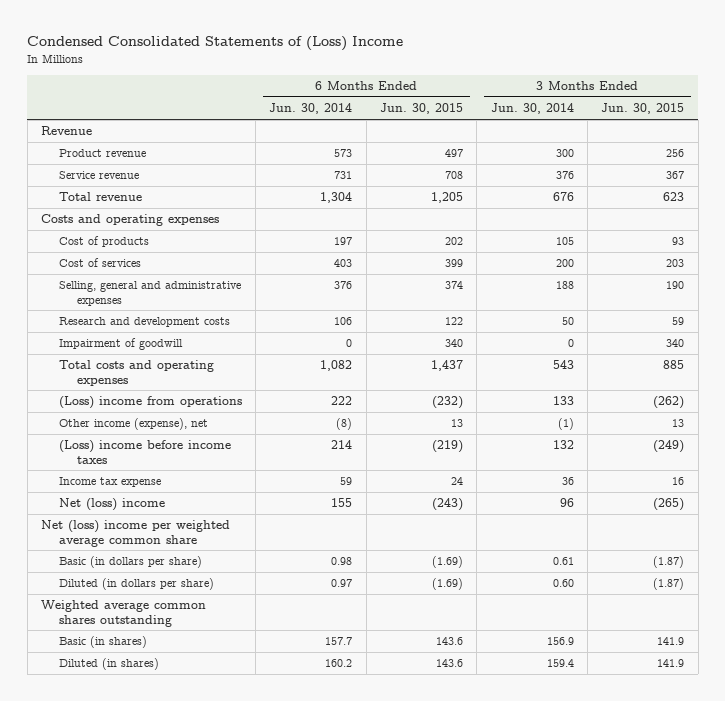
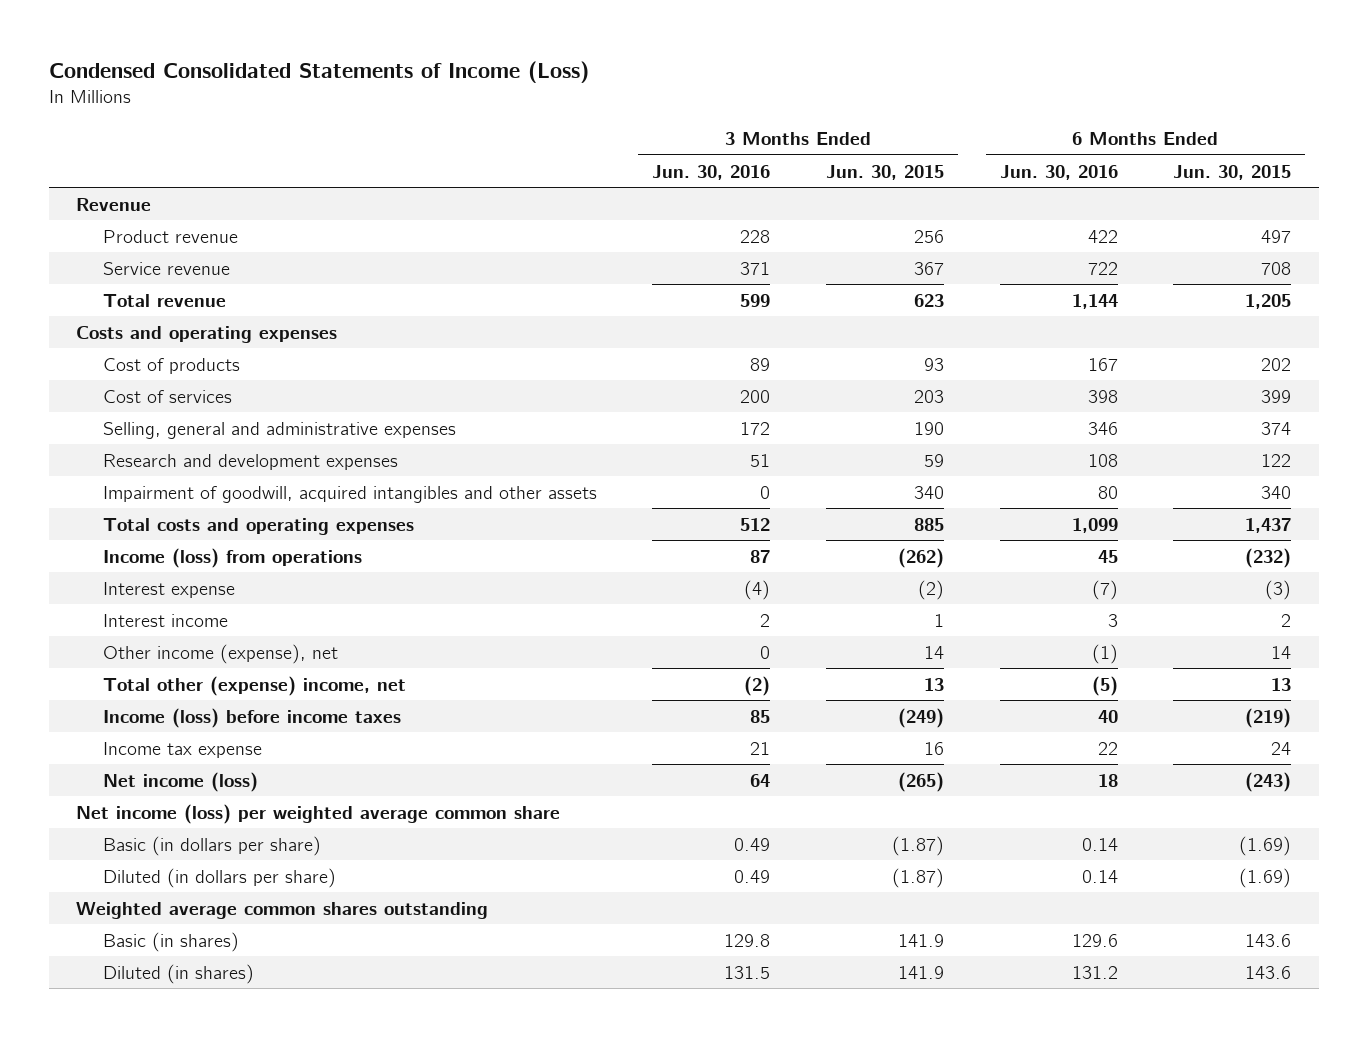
- Condensed Consolidated Statements of (Loss) Income
+ Condensed Consolidated Statements of Income (Loss)
- | 6 Months Ended Jun. 30, 2014 | 6 Months Ended Jun. 30, 2015 | 3 Months Ended Jun. 30, 2014 | 3 Months Ended Jun. 30, 2015
+ | 3 Months Ended Jun. 30, 2016 | 3 Months Ended Jun. 30, 2015 | 6 Months Ended Jun. 30, 2016 | 6 Months Ended Jun. 30, 2015
- Research and development costs | 106 | 122 | 50 | 59
- Impairment of goodwill | 0 | 340 | 0 | 340
+ Research and development expenses | 51 | 59 | 108 | 122
+ Impairment of goodwill, acquired intangibles and other assets | 0 | 340 | 80 | 340
- (Loss) income from operations | 222 | (232) | 133 | (262)
- Other income (expense), net | (8) | 13 | (1) | 13
- (Loss) income before income taxes | 214 | (219) | 132 | (249)
+ Income (loss) from operations | 87 | (262) | 45 | (232)
+ Interest expense | (4) | (2) | (7) | (3)
+ Interest income | 2 | 1 | 3 | 2
+ Other income (expense), net | 0 | 14 | (1) | 14
+ Total other (expense) income, net | (2) | 13 | (5) | 13
+ Income (loss) before income taxes | 85 | (249) | 40 | (219)
- Net (loss) income | 155 | (243) | 96 | (265)
- Net (loss) income per weighted average common share
+ Net income (loss) | 64 | (265) | 18 | (243)
+ Net income (loss) per weighted average common share

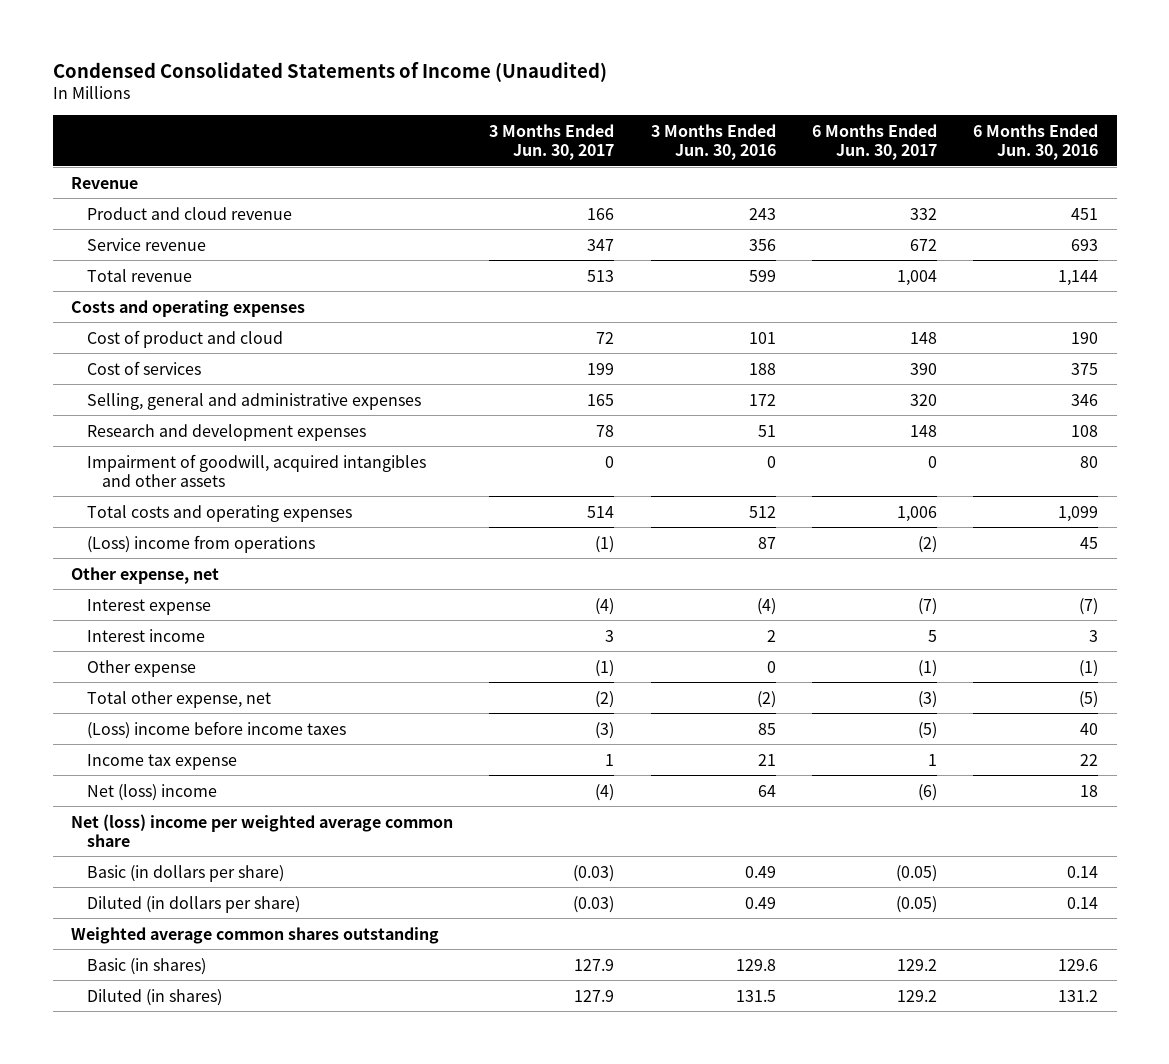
- Condensed Consolidated Statements of Income (Loss)
+ Condensed Consolidated Statements of Income (Unaudited)
- | 3 Months Ended Jun. 30, 2016 | 3 Months Ended Jun. 30, 2015 | 6 Months Ended Jun. 30, 2016 | 6 Months Ended Jun. 30, 2015
+ | 3 Months Ended Jun. 30, 2017 | 3 Months Ended Jun. 30, 2016 | 6 Months Ended Jun. 30, 2017 | 6 Months Ended Jun. 30, 2016
- Product revenue | 228 | 256 | 422 | 497
- Service revenue | 371 | 367 | 722 | 708
+ Product and cloud revenue | 166 | 243 | 332 | 451
+ Service revenue | 347 | 356 | 672 | 693
- Cost of products | 89 | 93 | 167 | 202
- Cost of services | 200 | 203 | 398 | 399
+ Cost of product and cloud | 72 | 101 | 148 | 190
+ Cost of services | 199 | 188 | 390 | 375
- Income (loss) from operations | 87 | (262) | 45 | (232)
+ (Loss) income from operations | (1) | 87 | (2) | 45
+ Other expense, net
- Other income (expense), net | 0 | 14 | (1) | 14
- Total other (expense) income, net | (2) | 13 | (5) | 13
- Income (loss) before income taxes | 85 | (249) | 40 | (219)
+ Other expense | (1) | 0 | (1) | (1)
+ Total other expense, net | (2) | (2) | (3) | (5)
+ (Loss) income before income taxes | (3) | 85 | (5) | 40
- Net income (loss) | 64 | (265) | 18 | (243)
- Net income (loss) per weighted average common share
+ Net (loss) income | (4) | 64 | (6) | 18
+ Net (loss) income per weighted average common share

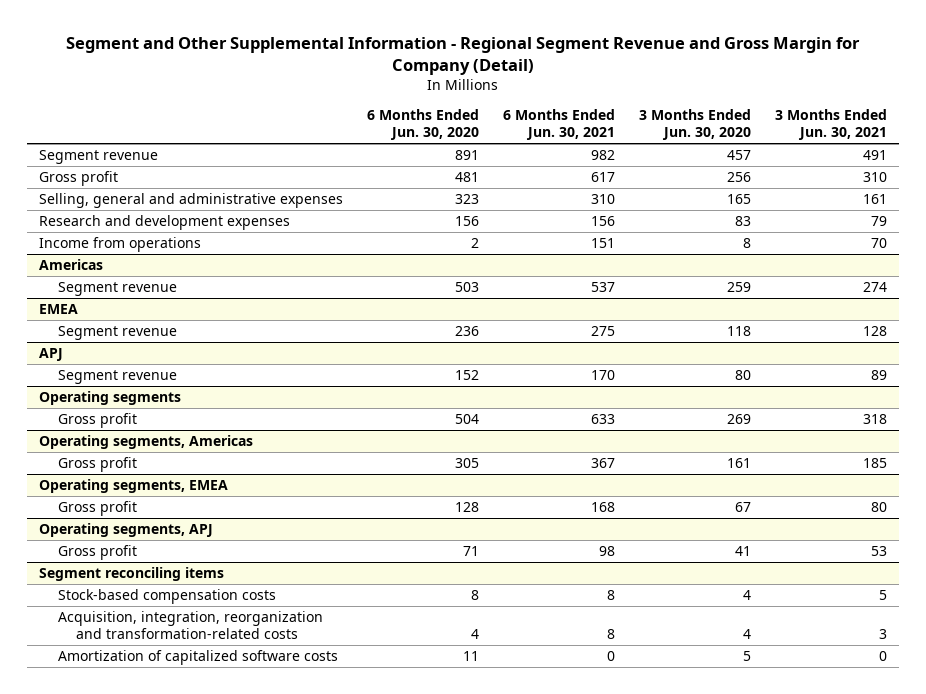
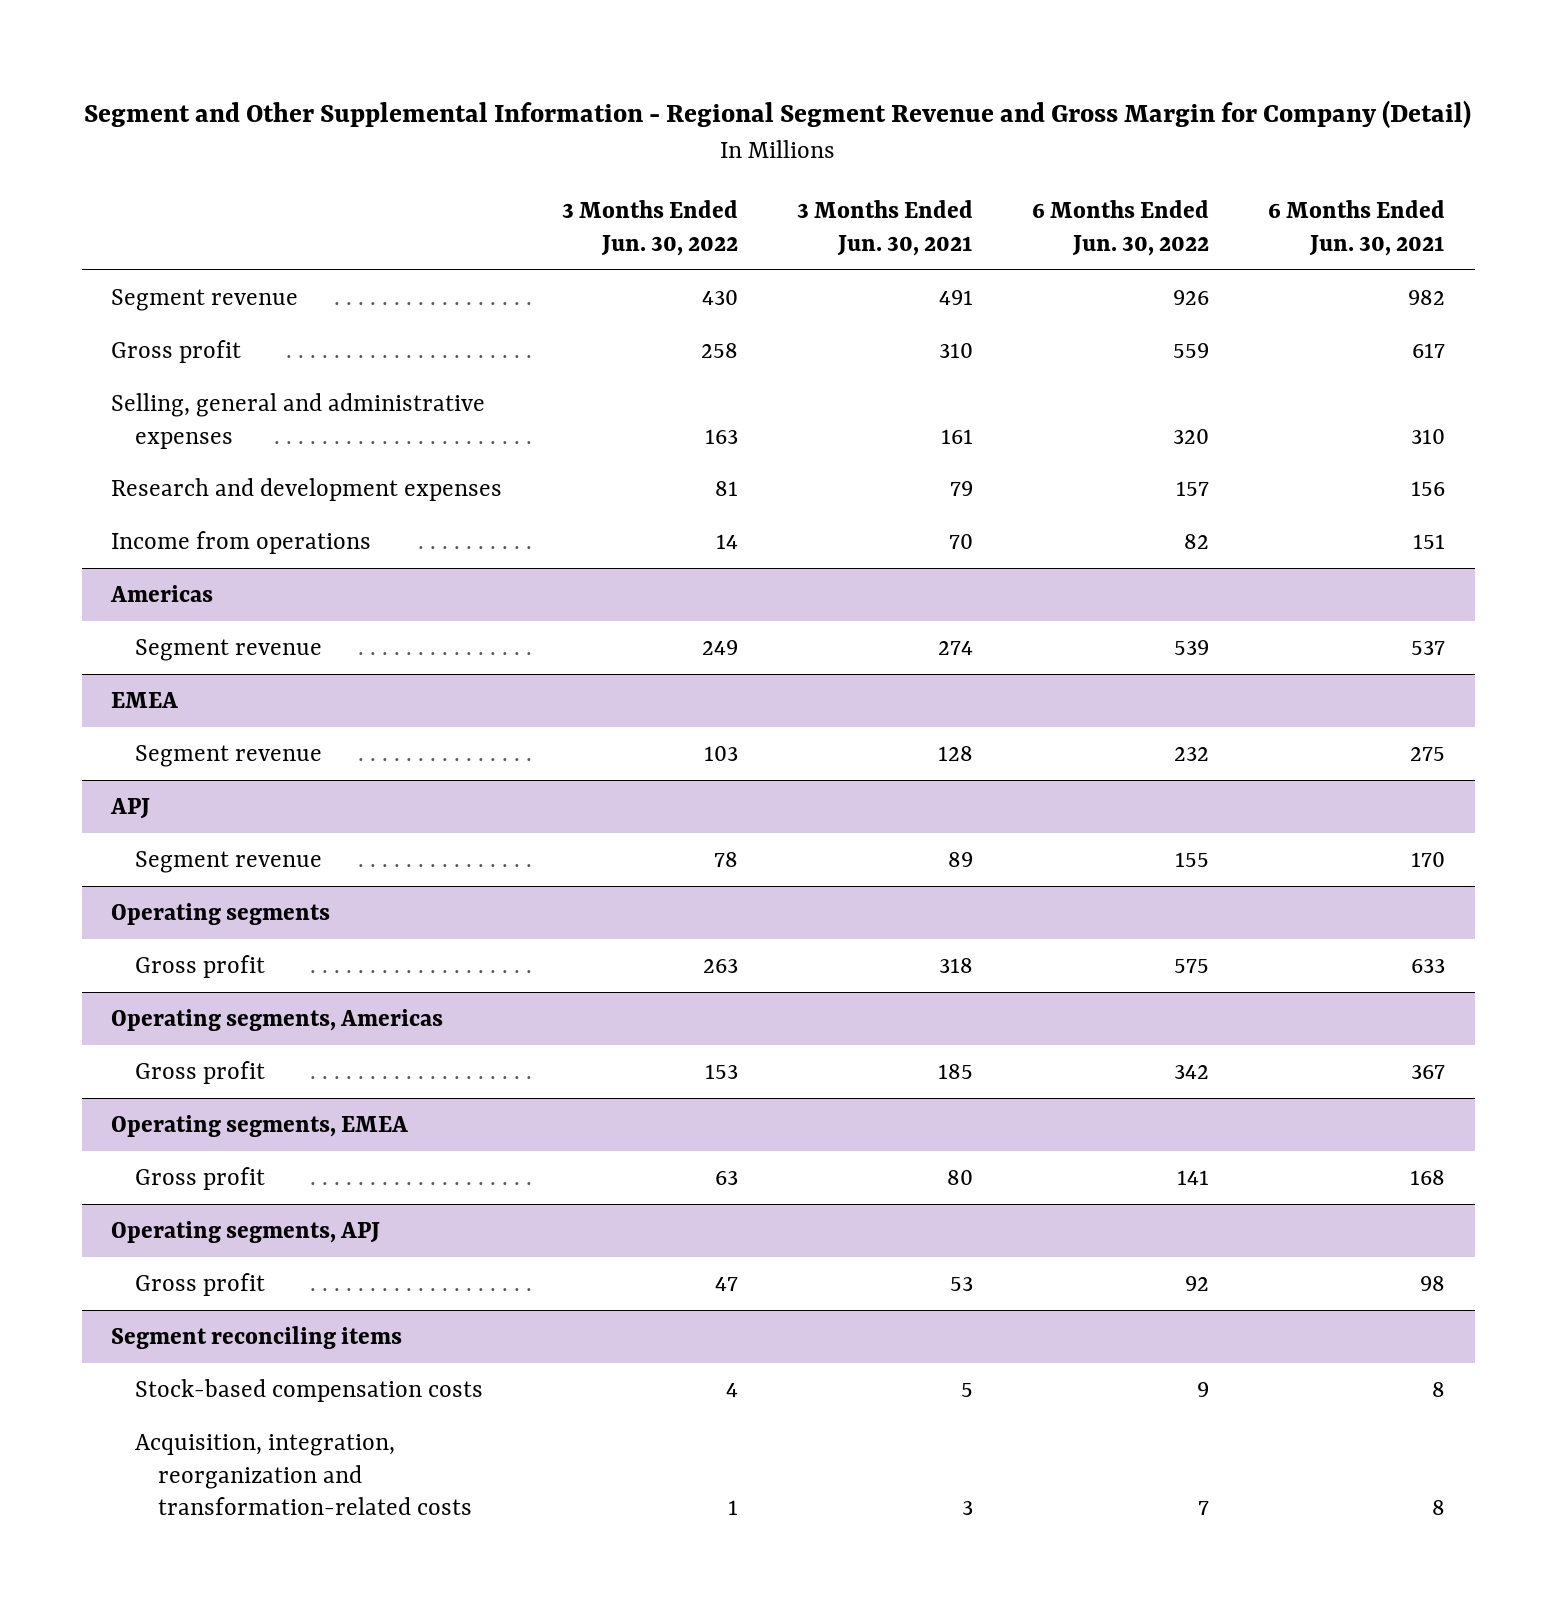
- | 6 Months Ended Jun. 30, 2020 | 6 Months Ended Jun. 30, 2021 | 3 Months Ended Jun. 30, 2020 | 3 Months Ended Jun. 30, 2021
+ | 3 Months Ended Jun. 30, 2022 | 3 Months Ended Jun. 30, 2021 | 6 Months Ended Jun. 30, 2022 | 6 Months Ended Jun. 30, 2021
@ Segment reconciling items
- Amortization of capitalized software costs | 11 | 0 | 5 | 0

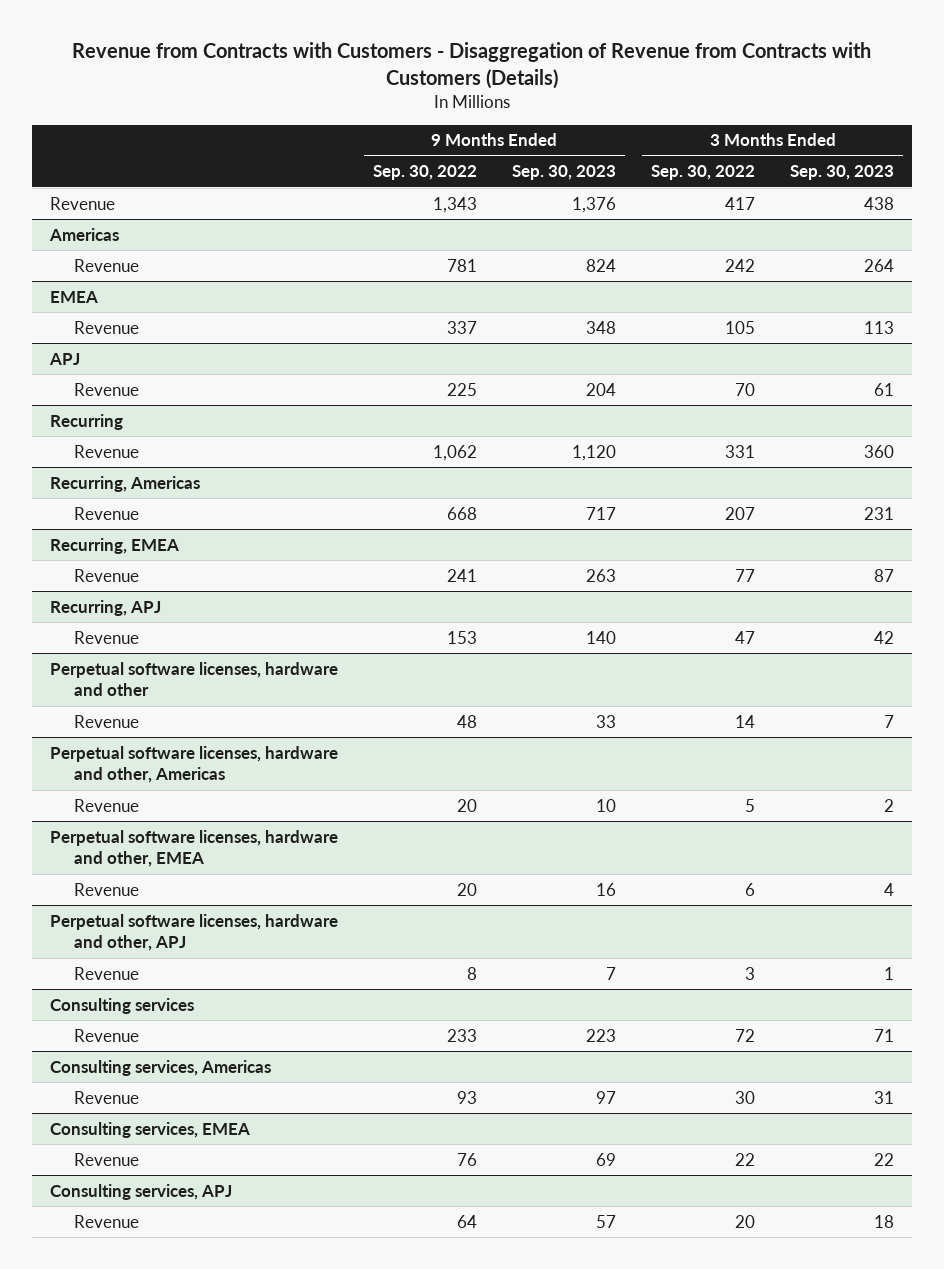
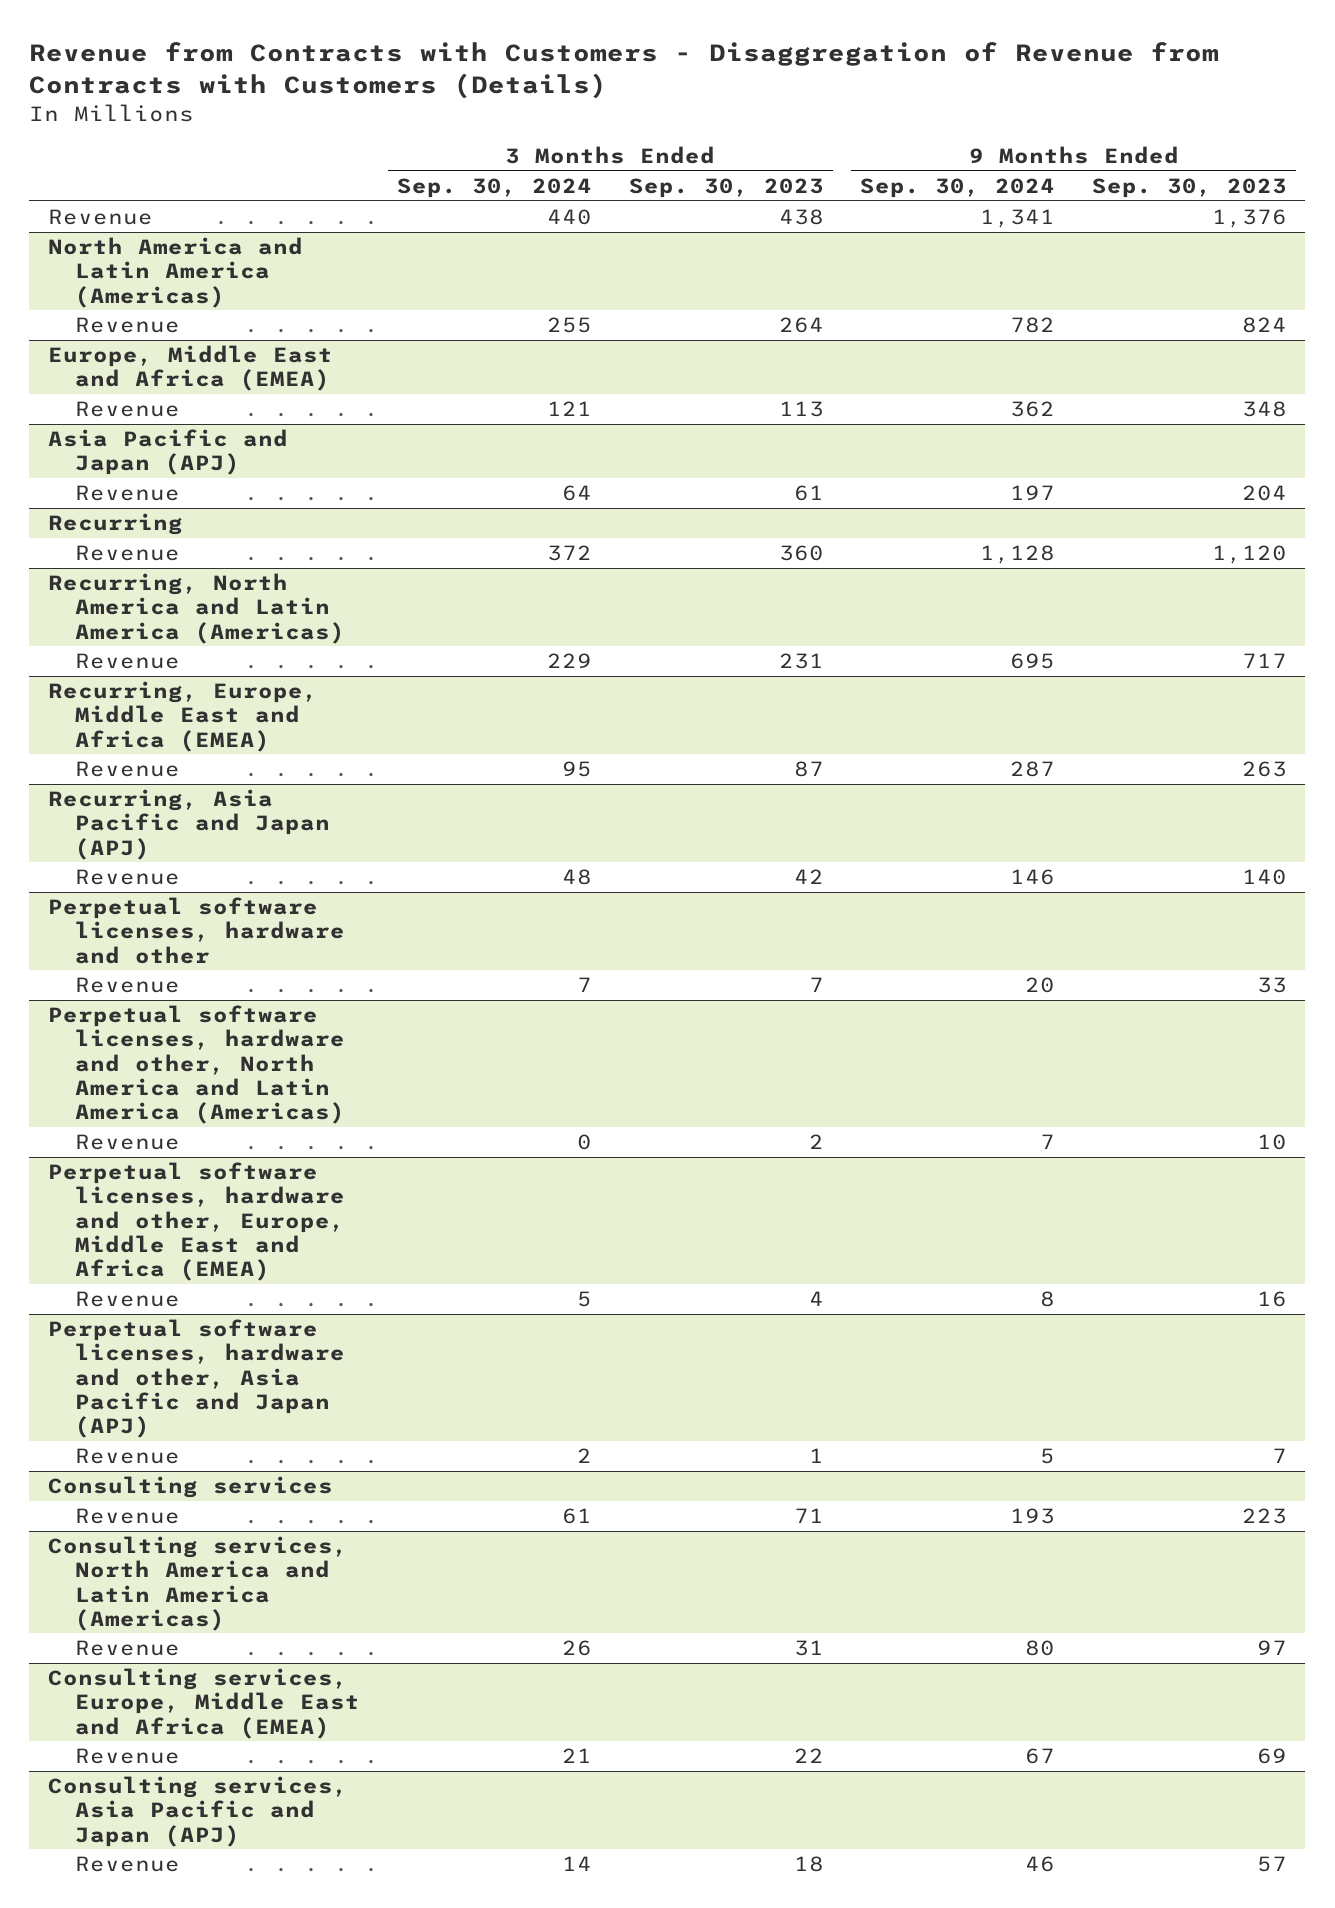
- | 9 Months Ended Sep. 30, 2022 | 9 Months Ended Sep. 30, 2023 | 3 Months Ended Sep. 30, 2022 | 3 Months Ended Sep. 30, 2023
+ | 3 Months Ended Sep. 30, 2024 | 3 Months Ended Sep. 30, 2023 | 9 Months Ended Sep. 30, 2024 | 9 Months Ended Sep. 30, 2023
- Americas
+ North America and Latin America (Americas)
- EMEA
+ Europe, Middle East and Africa (EMEA)
- APJ
+ Asia Pacific and Japan (APJ)
- Recurring, Americas
+ Recurring, North America and Latin America (Americas)
- Recurring, EMEA
+ Recurring, Europe, Middle East and Africa (EMEA)
- Recurring, APJ
+ Recurring, Asia Pacific and Japan (APJ)
- Perpetual software licenses, hardware and other, Americas
+ Perpetual software licenses, hardware and other, North America and Latin America (Americas)
- Perpetual software licenses, hardware and other, EMEA
+ Perpetual software licenses, hardware and other, Europe, Middle East and Africa (EMEA)
- Perpetual software licenses, hardware and other, APJ
+ Perpetual software licenses, hardware and other, Asia Pacific and Japan (APJ)
- Consulting services, Americas
+ Consulting services, North America and Latin America (Americas)
- Consulting services, EMEA
+ Consulting services, Europe, Middle East and Africa (EMEA)
- Consulting services, APJ
+ Consulting services, Asia Pacific and Japan (APJ)

